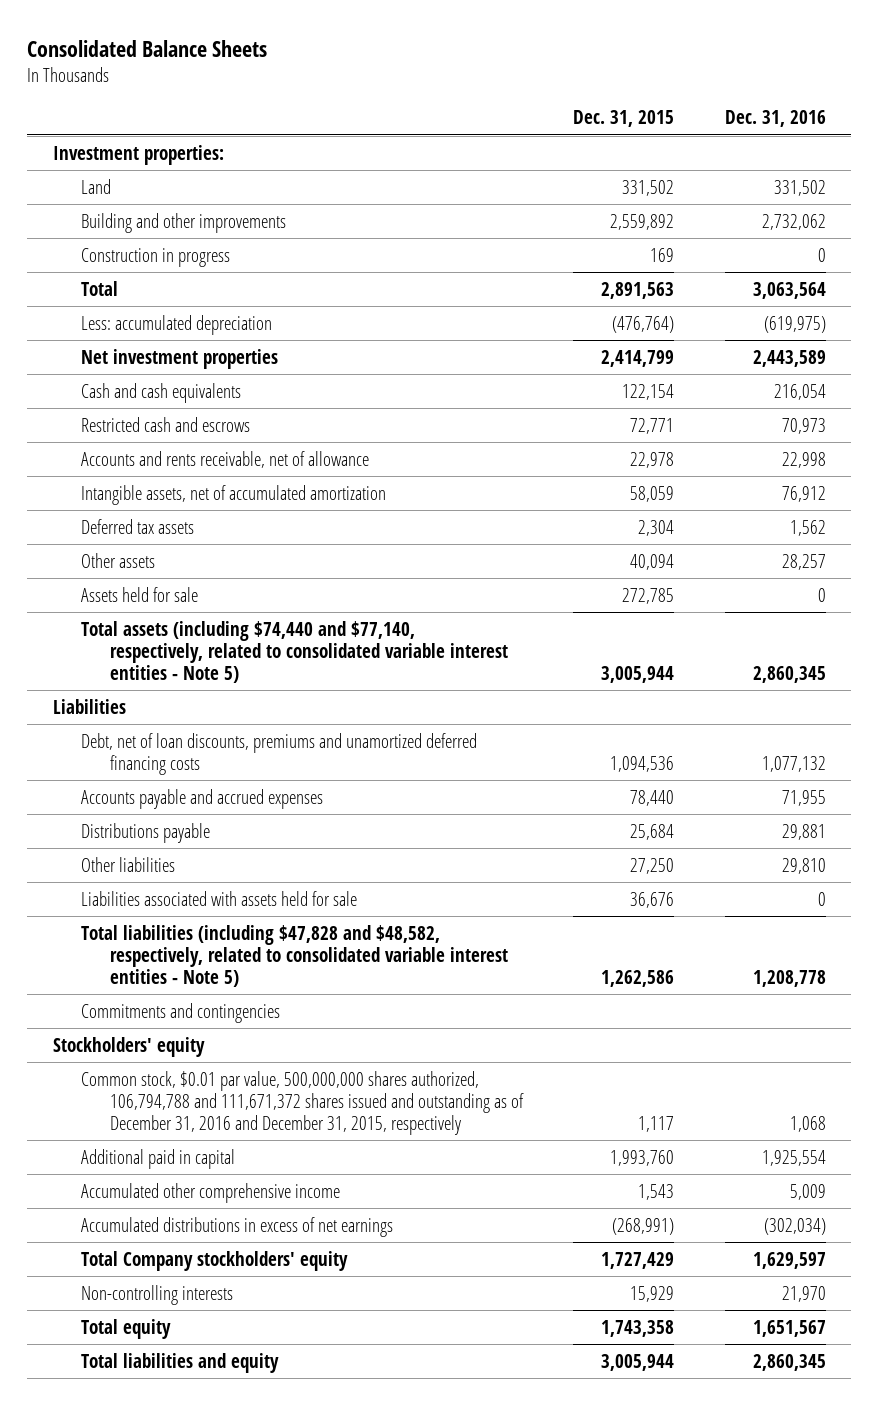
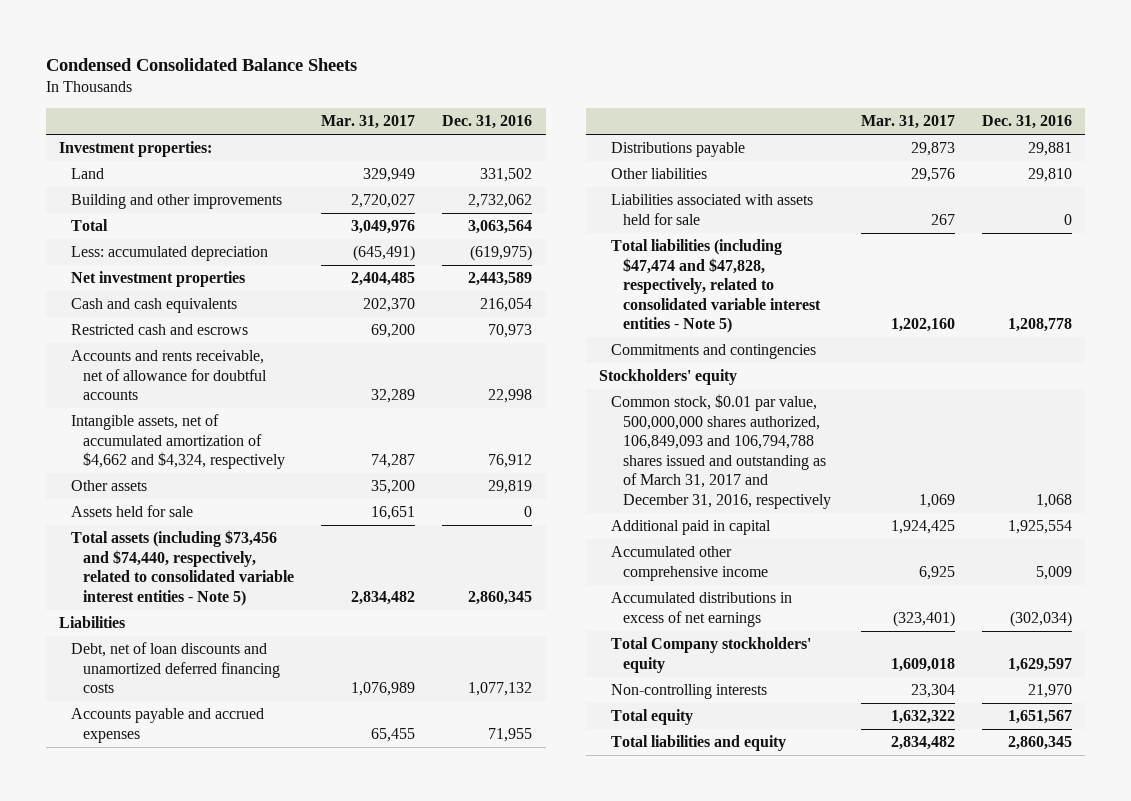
- Consolidated Balance Sheets
+ Condensed Consolidated Balance Sheets
- | Dec. 31, 2015 | Dec. 31, 2016
+ | Mar. 31, 2017 | Dec. 31, 2016
- Construction in progress | 169 | 0
- Accounts and rents receivable, net of allowance | 22,978 | 22,998
- Intangible assets, net of accumulated amortization | 58,059 | 76,912
- Deferred tax assets | 2,304 | 1,562
- Other assets | 40,094 | 28,257
+ Accounts and rents receivable, net of allowance for doubtful accounts | 32,289 | 22,998
+ Intangible assets, net of accumulated amortization of $4,662 and $4,324, respectively | 74,287 | 76,912
+ Other assets | 35,200 | 29,819
- Total assets (including $74,440 and $77,140, respectively, related to consolidated variable interest entities - Note 5) | 3,005,944 | 2,860,345
+ Total assets (including $73,456 and $74,440, respectively, related to consolidated variable interest entities - Note 5) | 2,834,482 | 2,860,345
- Debt, net of loan discounts, premiums and unamortized deferred financing costs | 1,094,536 | 1,077,132
+ Debt, net of loan discounts and unamortized deferred financing costs | 1,076,989 | 1,077,132
- Total liabilities (including $47,828 and $48,582, respectively, related to consolidated variable interest entities - Note 5) | 1,262,586 | 1,208,778
+ Total liabilities (including $47,474 and $47,828, respectively, related to consolidated variable interest entities - Note 5) | 1,202,160 | 1,208,778
- Common stock, $0.01 par value, 500,000,000 shares authorized, 106,794,788 and 111,671,372 shares issued and outstanding as of December 31, 2016 and December 31, 2015, respectively | 1,117 | 1,068
+ Common stock, $0.01 par value, 500,000,000 shares authorized, 106,849,093 and 106,794,788 shares issued and outstanding as of March 31, 2017 and December 31, 2016, respectively | 1,069 | 1,068

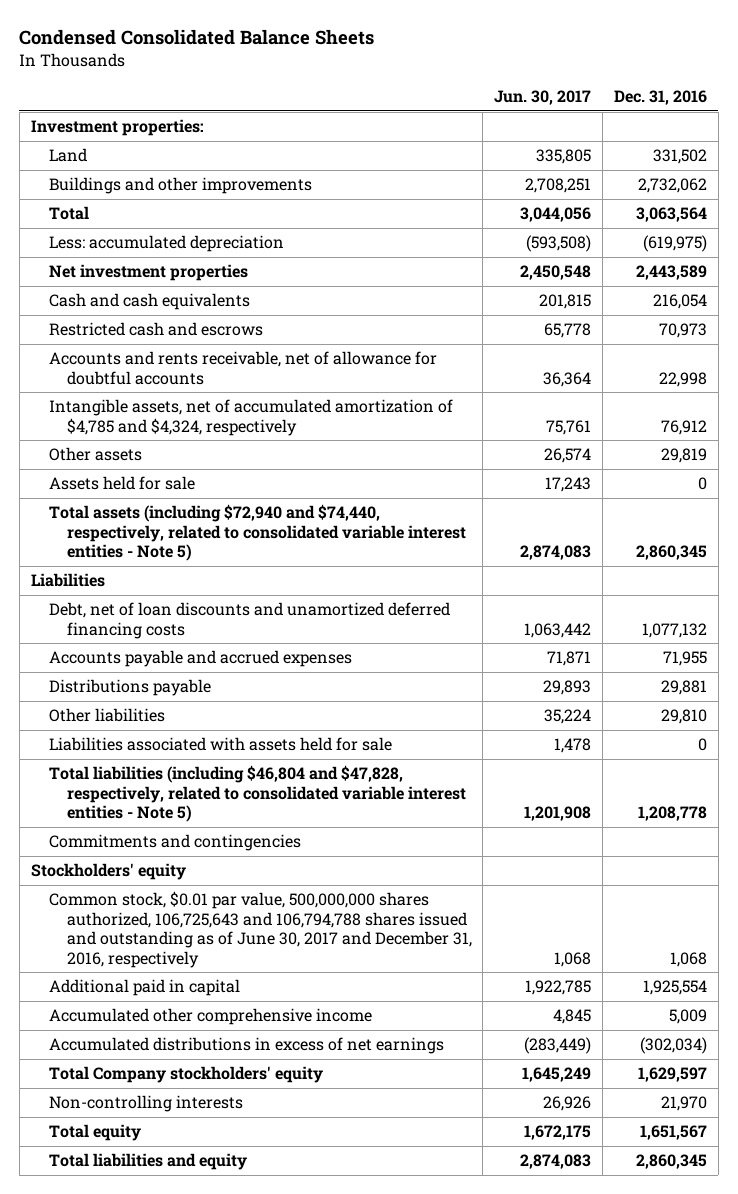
- | Mar. 31, 2017 | Dec. 31, 2016
+ | Jun. 30, 2017 | Dec. 31, 2016
- Building and other improvements | 2,720,027 | 2,732,062
+ Buildings and other improvements | 2,708,251 | 2,732,062
- Intangible assets, net of accumulated amortization of $4,662 and $4,324, respectively | 74,287 | 76,912
+ Intangible assets, net of accumulated amortization of $4,785 and $4,324, respectively | 75,761 | 76,912
- Total assets (including $73,456 and $74,440, respectively, related to consolidated variable interest entities - Note 5) | 2,834,482 | 2,860,345
+ Total assets (including $72,940 and $74,440, respectively, related to consolidated variable interest entities - Note 5) | 2,874,083 | 2,860,345
- Total liabilities (including $47,474 and $47,828, respectively, related to consolidated variable interest entities - Note 5) | 1,202,160 | 1,208,778
+ Total liabilities (including $46,804 and $47,828, respectively, related to consolidated variable interest entities - Note 5) | 1,201,908 | 1,208,778
- Common stock, $0.01 par value, 500,000,000 shares authorized, 106,849,093 and 106,794,788 shares issued and outstanding as of March 31, 2017 and December 31, 2016, respectively | 1,069 | 1,068
+ Common stock, $0.01 par value, 500,000,000 shares authorized, 106,725,643 and 106,794,788 shares issued and outstanding as of June 30, 2017 and December 31, 2016, respectively | 1,068 | 1,068

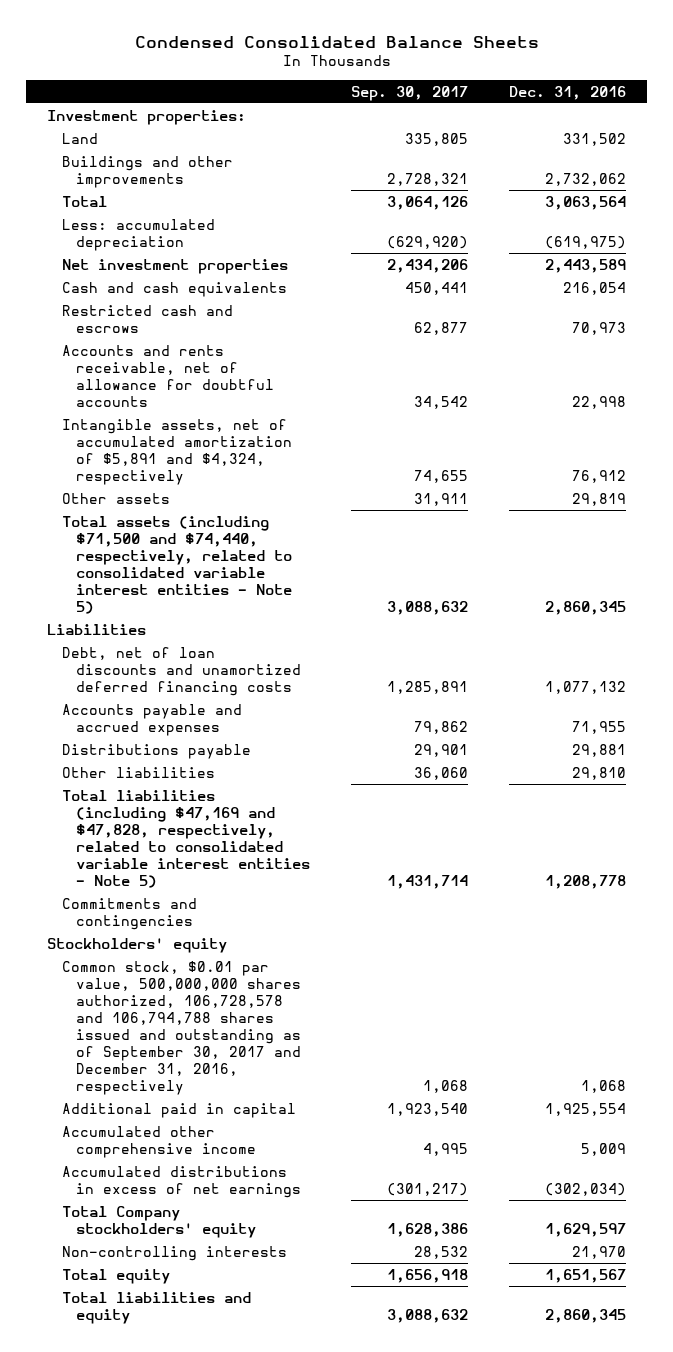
- | Jun. 30, 2017 | Dec. 31, 2016
+ | Sep. 30, 2017 | Dec. 31, 2016
- Intangible assets, net of accumulated amortization of $4,785 and $4,324, respectively | 75,761 | 76,912
+ Intangible assets, net of accumulated amortization of $5,891 and $4,324, respectively | 74,655 | 76,912
- Assets held for sale | 17,243 | 0
- Total assets (including $72,940 and $74,440, respectively, related to consolidated variable interest entities - Note 5) | 2,874,083 | 2,860,345
+ Total assets (including $71,500 and $74,440, respectively, related to consolidated variable interest entities - Note 5) | 3,088,632 | 2,860,345
- Liabilities associated with assets held for sale | 1,478 | 0
- Total liabilities (including $46,804 and $47,828, respectively, related to consolidated variable interest entities - Note 5) | 1,201,908 | 1,208,778
+ Total liabilities (including $47,169 and $47,828, respectively, related to consolidated variable interest entities - Note 5) | 1,431,714 | 1,208,778
- Common stock, $0.01 par value, 500,000,000 shares authorized, 106,725,643 and 106,794,788 shares issued and outstanding as of June 30, 2017 and December 31, 2016, respectively | 1,068 | 1,068
+ Common stock, $0.01 par value, 500,000,000 shares authorized, 106,728,578 and 106,794,788 shares issued and outstanding as of September 30, 2017 and December 31, 2016, respectively | 1,068 | 1,068

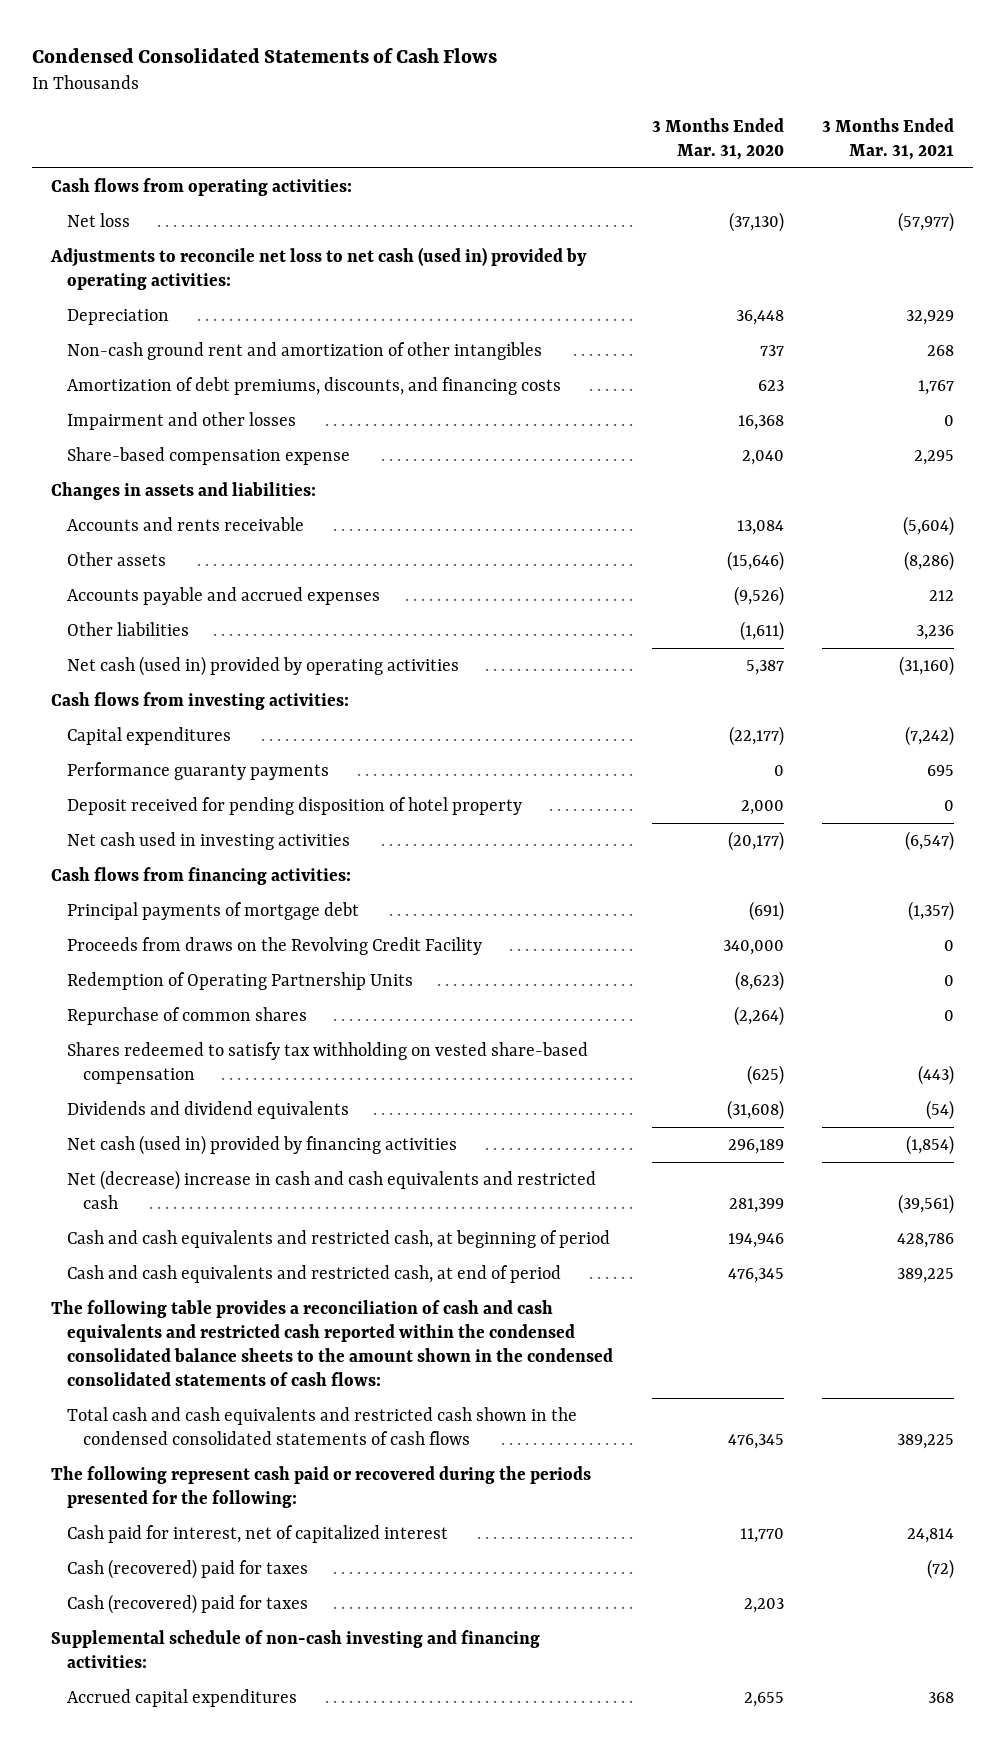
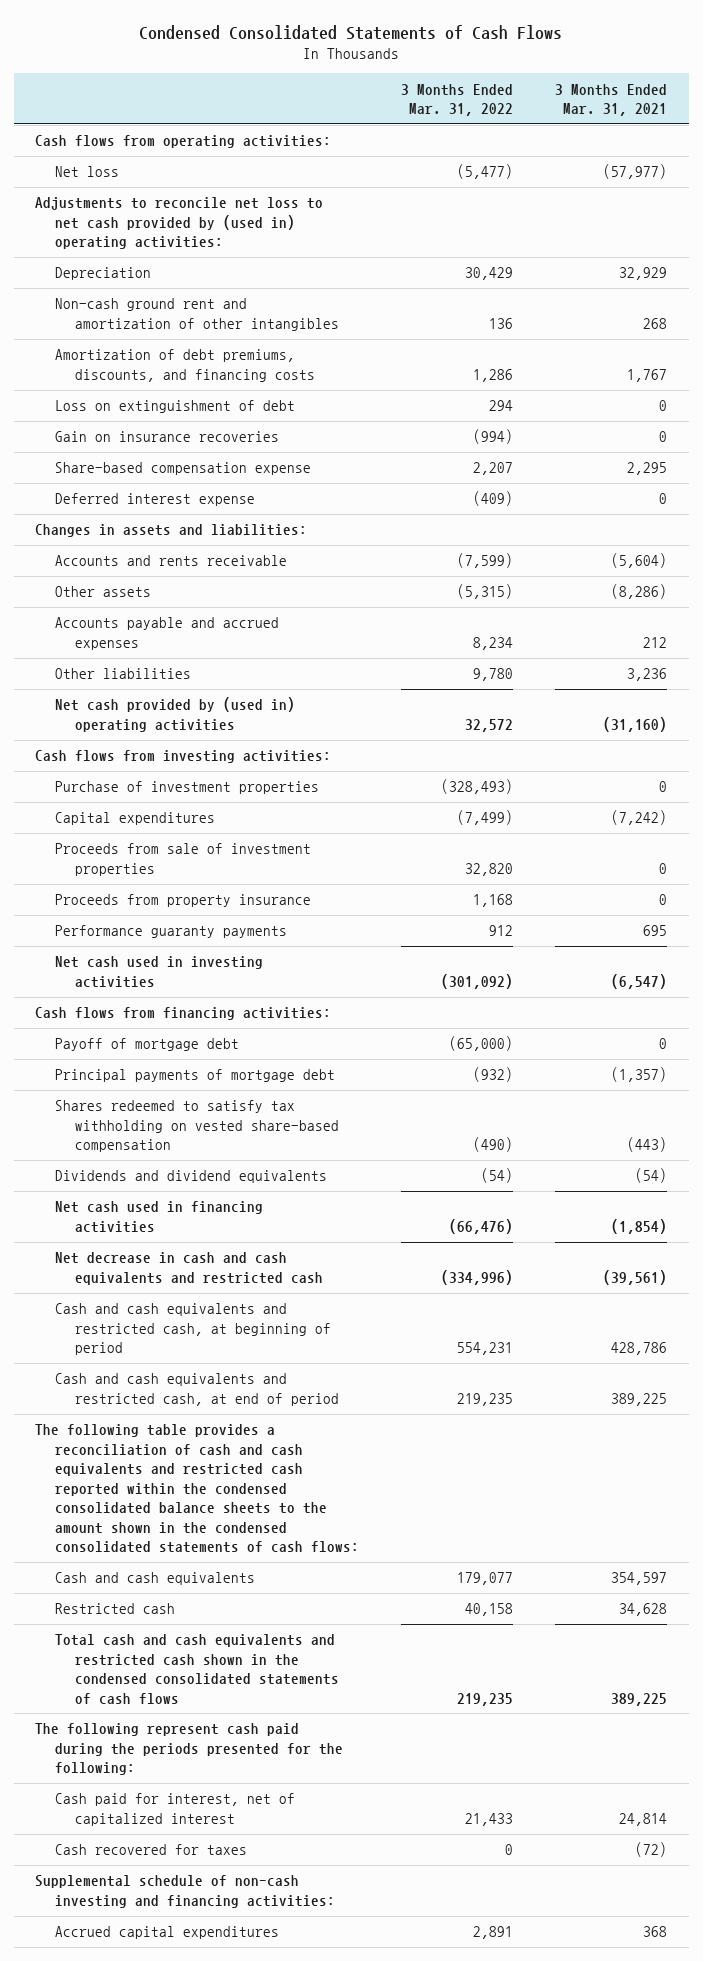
- | 3 Months Ended Mar. 31, 2020 | 3 Months Ended Mar. 31, 2021
+ | 3 Months Ended Mar. 31, 2022 | 3 Months Ended Mar. 31, 2021
- Adjustments to reconcile net loss to net cash (used in) provided by operating activities:
+ Adjustments to reconcile net loss to net cash provided by (used in) operating activities:
- Impairment and other losses | 16,368 | 0
+ Loss on extinguishment of debt | 294 | 0
+ Gain on insurance recoveries | (994) | 0
+ Deferred interest expense | (409) | 0
- Net cash (used in) provided by operating activities | 5,387 | (31,160)
+ Net cash provided by (used in) operating activities | 32,572 | (31,160)
+ Purchase of investment properties | (328,493) | 0
+ Proceeds from sale of investment properties | 32,820 | 0
+ Proceeds from property insurance | 1,168 | 0
- Deposit received for pending disposition of hotel property | 2,000 | 0
+ Payoff of mortgage debt | (65,000) | 0
- Proceeds from draws on the Revolving Credit Facility | 340,000 | 0
- Redemption of Operating Partnership Units | (8,623) | 0
- Repurchase of common shares | (2,264) | 0
- Net cash (used in) provided by financing activities | 296,189 | (1,854)
- Net (decrease) increase in cash and cash equivalents and restricted cash | 281,399 | (39,561)
+ Net cash used in financing activities | (66,476) | (1,854)
+ Net decrease in cash and cash equivalents and restricted cash | (334,996) | (39,561)
+ Cash and cash equivalents | 179,077 | 354,597
+ Restricted cash | 40,158 | 34,628
- The following represent cash paid or recovered during the periods presented for the following:
+ The following represent cash paid during the periods presented for the following:
- Cash (recovered) paid for taxes | | (72)
- Cash (recovered) paid for taxes | 2,203 |
+ Cash recovered for taxes | 0 | (72)

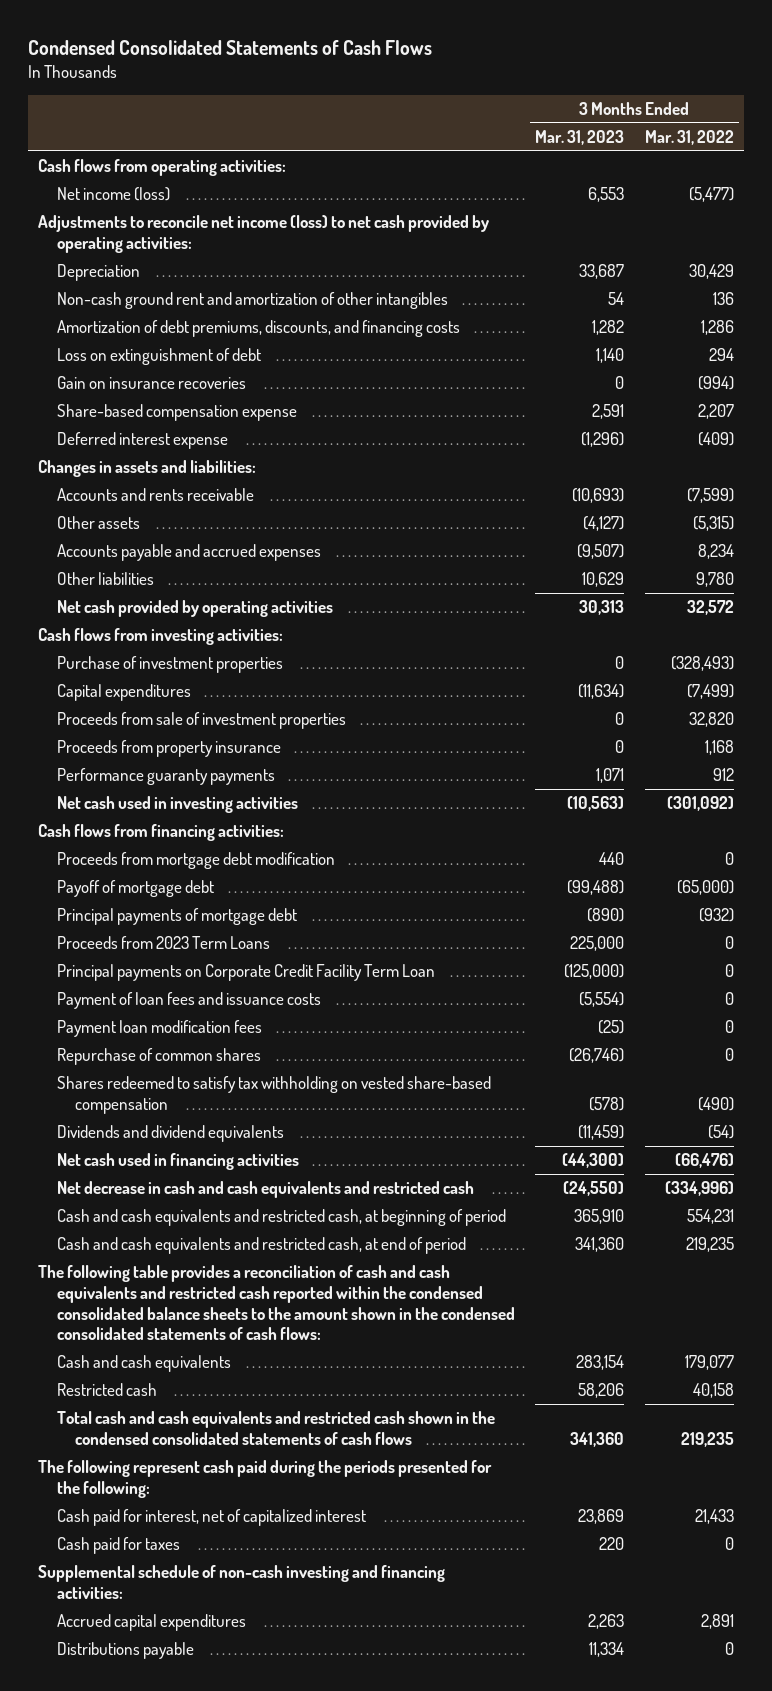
- | 3 Months Ended Mar. 31, 2022 | 3 Months Ended Mar. 31, 2021
+ | 3 Months Ended Mar. 31, 2023 | 3 Months Ended Mar. 31, 2022
- Net loss | (5,477) | (57,977)
- Adjustments to reconcile net loss to net cash provided by (used in) operating activities:
+ Net income (loss) | 6,553 | (5,477)
+ Adjustments to reconcile net income (loss) to net cash provided by operating activities:
- Net cash provided by (used in) operating activities | 32,572 | (31,160)
+ Net cash provided by operating activities | 30,313 | 32,572
+ Proceeds from mortgage debt modification | 440 | 0
+ Proceeds from 2023 Term Loans | 225,000 | 0
+ Principal payments on Corporate Credit Facility Term Loan | (125,000) | 0
+ Payment of loan fees and issuance costs | (5,554) | 0
+ Payment loan modification fees | (25) | 0
+ Repurchase of common shares | (26,746) | 0
- Cash recovered for taxes | 0 | (72)
+ Cash paid for taxes | 220 | 0
+ Distributions payable | 11,334 | 0

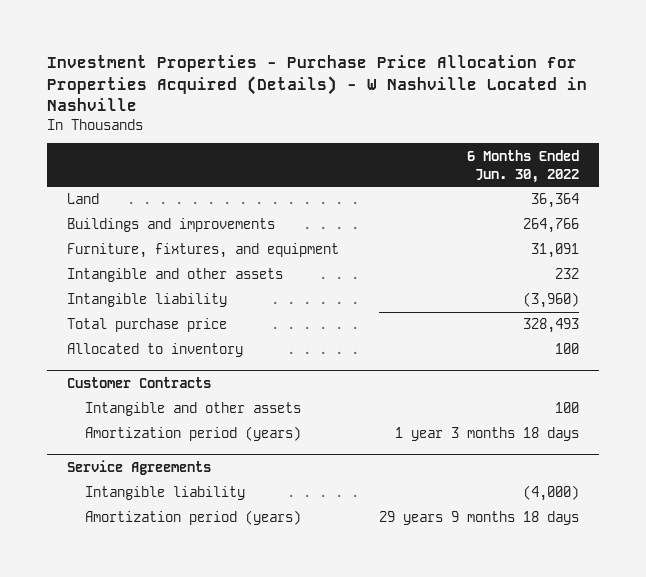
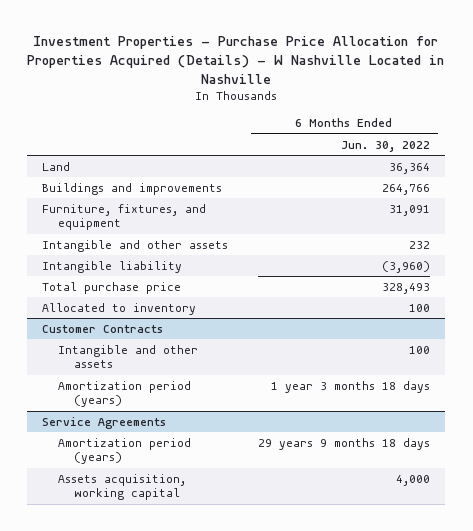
@ Service Agreements
- Intangible liability | (4,000)
+ Assets acquisition, working capital | 4,000

